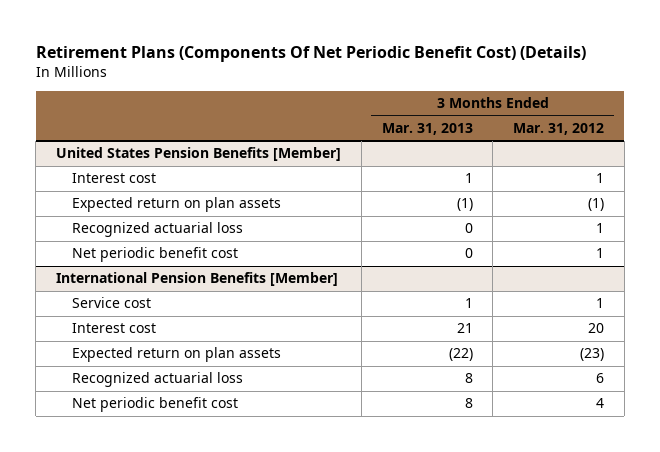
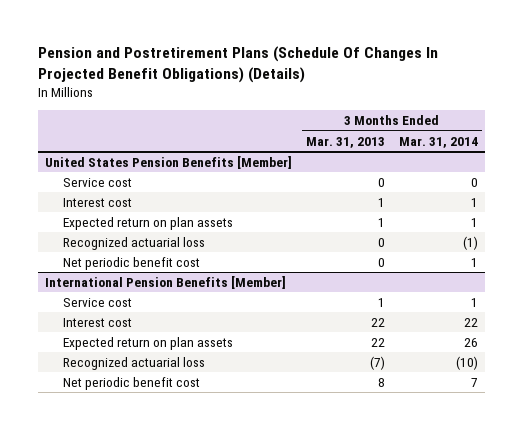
- Retirement Plans (Components Of Net Periodic Benefit Cost) (Details)
+ Pension and Postretirement Plans (Schedule Of Changes In Projected Benefit Obligations) (Details)
- | 3 Months Ended Mar. 31, 2013 | 3 Months Ended Mar. 31, 2012
+ | 3 Months Ended Mar. 31, 2013 | 3 Months Ended Mar. 31, 2014
@ United States Pension Benefits [Member]
+ Service cost | 0 | 0
- Expected return on plan assets | (1) | (1)
+ Expected return on plan assets | 1 | 1
@ International Pension Benefits [Member]
- Interest cost | 21 | 20
- Expected return on plan assets | (22) | (23)
- Recognized actuarial loss | 8 | 6
+ Interest cost | 22 | 22
+ Expected return on plan assets | 22 | 26
+ Recognized actuarial loss | (7) | (10)

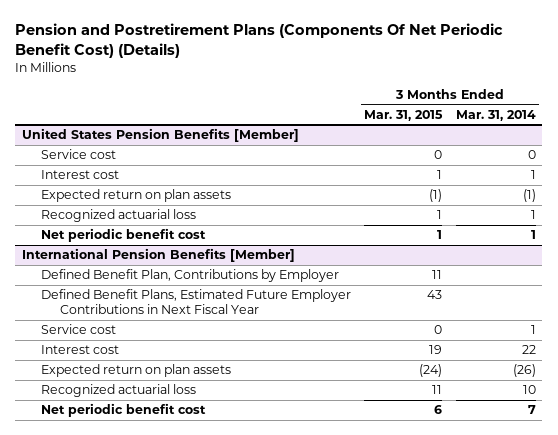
- Pension and Postretirement Plans (Schedule Of Changes In Projected Benefit Obligations) (Details)
+ Pension and Postretirement Plans (Components Of Net Periodic Benefit Cost) (Details)
- | 3 Months Ended Mar. 31, 2013 | 3 Months Ended Mar. 31, 2014
+ | 3 Months Ended Mar. 31, 2015 | 3 Months Ended Mar. 31, 2014
@ United States Pension Benefits [Member]
- Expected return on plan assets | 1 | 1
- Recognized actuarial loss | 0 | (1)
+ Expected return on plan assets | (1) | (1)
+ Recognized actuarial loss | 1 | 1
@ International Pension Benefits [Member]
+ Defined Benefit Plan, Contributions by Employer | 11 |
+ Defined Benefit Plans, Estimated Future Employer Contributions in Next Fiscal Year | 43 |
- Expected return on plan assets | 22 | 26
- Recognized actuarial loss | (7) | (10)
+ Expected return on plan assets | (24) | (26)
+ Recognized actuarial loss | 11 | 10

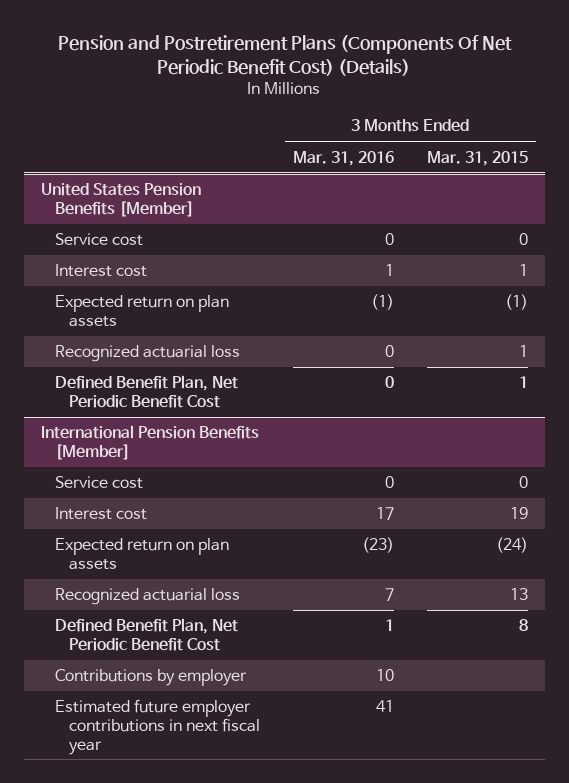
- | 3 Months Ended Mar. 31, 2015 | 3 Months Ended Mar. 31, 2014
+ | 3 Months Ended Mar. 31, 2016 | 3 Months Ended Mar. 31, 2015
@ United States Pension Benefits [Member]
- Net periodic benefit cost | 1 | 1
+ Defined Benefit Plan, Net Periodic Benefit Cost | 0 | 1
@ International Pension Benefits [Member]
- Defined Benefit Plan, Contributions by Employer | 11 |
- Defined Benefit Plans, Estimated Future Employer Contributions in Next Fiscal Year | 43 |
- Recognized actuarial loss | 11 | 10
- Net periodic benefit cost | 6 | 7
+ Recognized actuarial loss | 7 | 13
+ Defined Benefit Plan, Net Periodic Benefit Cost | 1 | 8
+ Contributions by employer | 10 |
+ Estimated future employer contributions in next fiscal year | 41 |

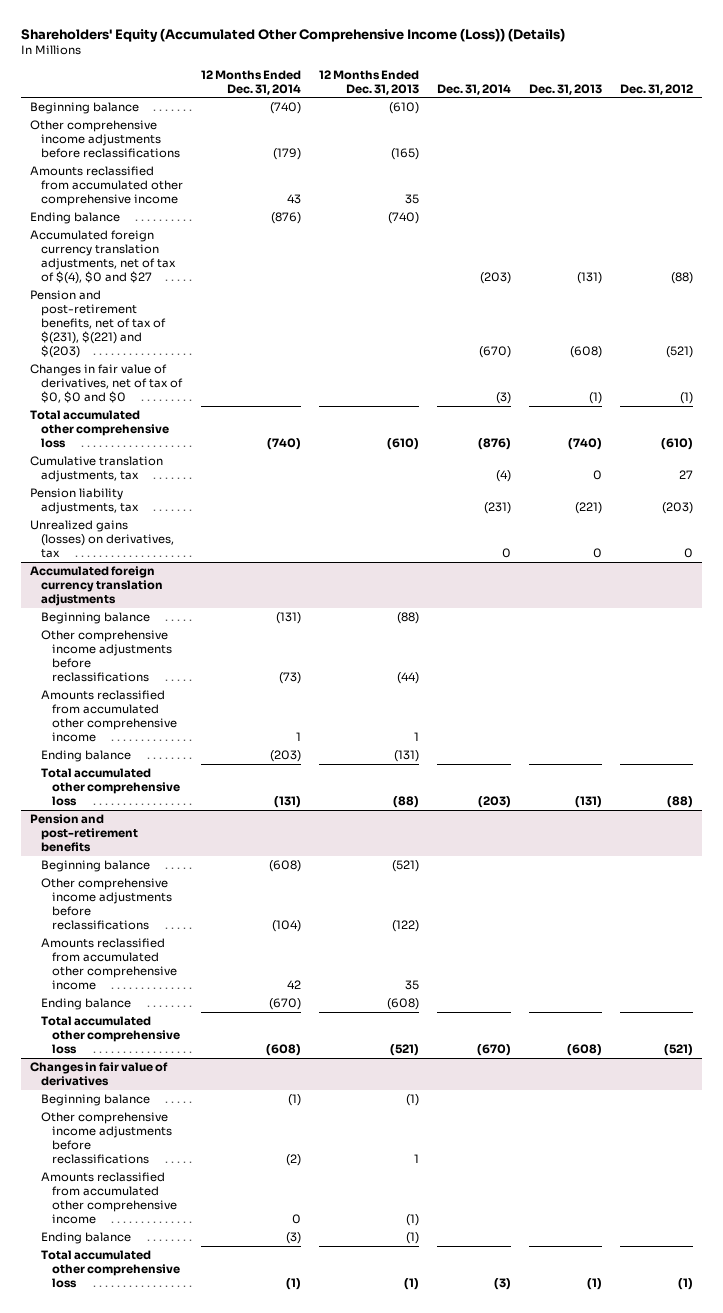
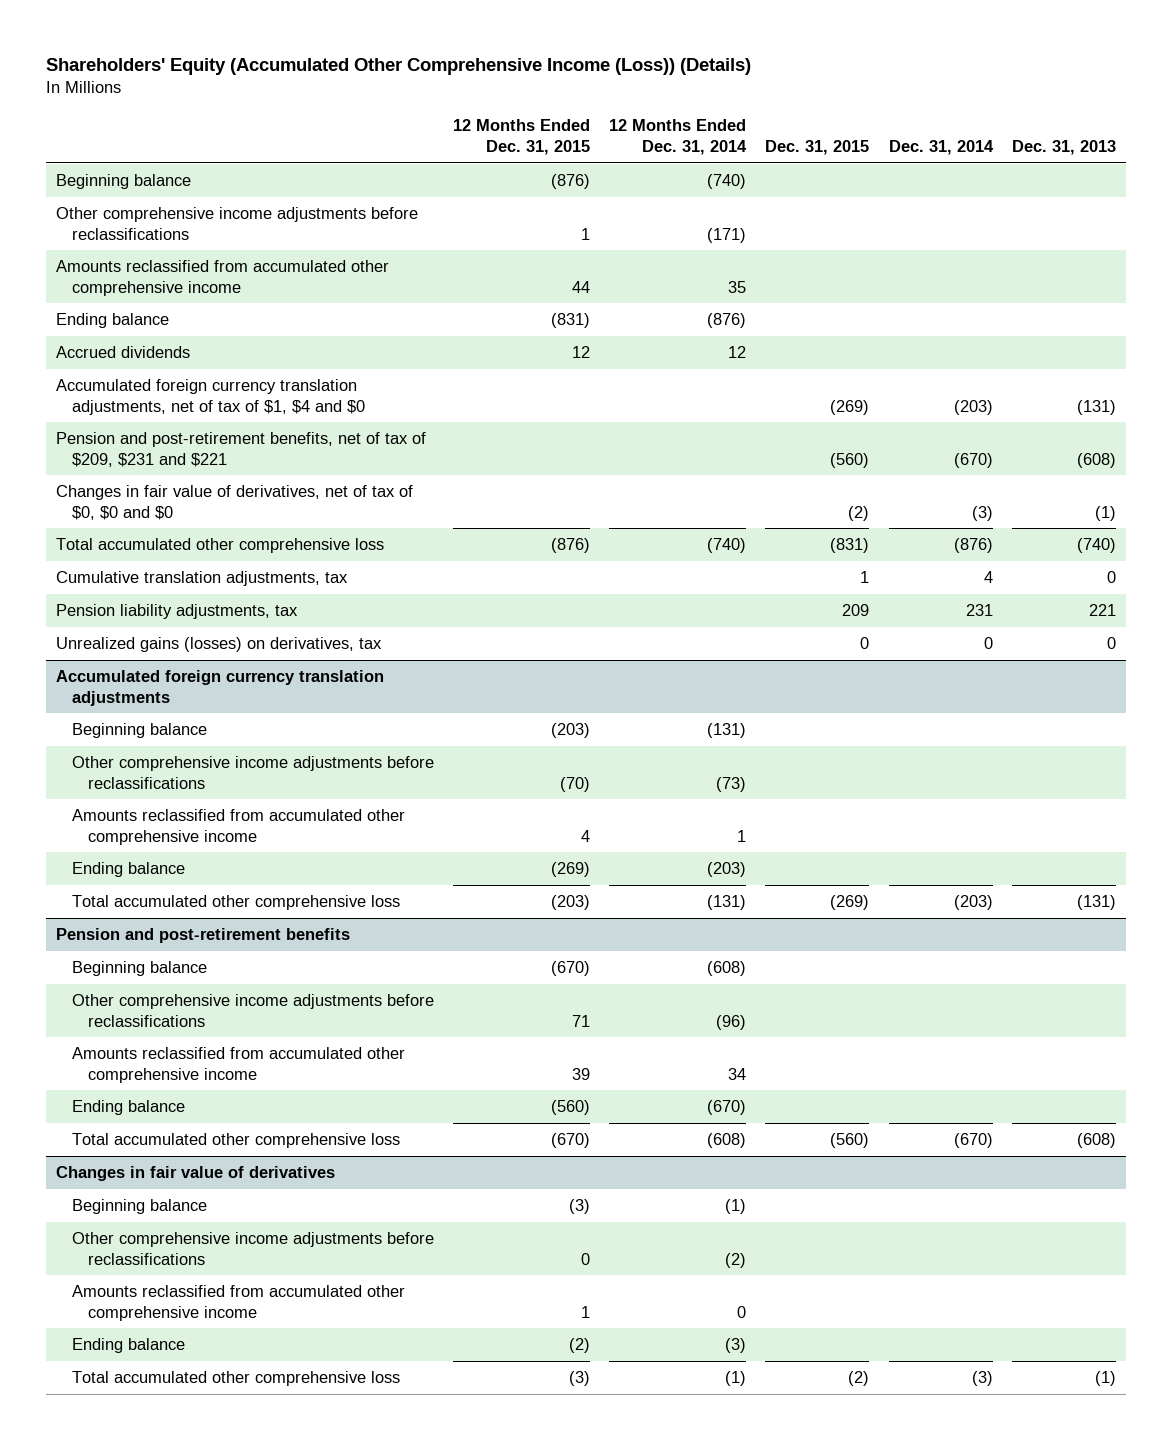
- | 12 Months Ended Dec. 31, 2014 | 12 Months Ended Dec. 31, 2013 | Dec. 31, 2014 | Dec. 31, 2013 | Dec. 31, 2012
+ | 12 Months Ended Dec. 31, 2015 | 12 Months Ended Dec. 31, 2014 | Dec. 31, 2015 | Dec. 31, 2014 | Dec. 31, 2013
- Other comprehensive income adjustments before reclassifications | (179) | (165) | | |
- Amounts reclassified from accumulated other comprehensive income | 43 | 35 | | |
+ Other comprehensive income adjustments before reclassifications | 1 | (171) | | |
+ Amounts reclassified from accumulated other comprehensive income | 44 | 35 | | |
- Accumulated foreign currency translation adjustments, net of tax of $(4), $0 and $27 | | | (203) | (131) | (88)
- Pension and post-retirement benefits, net of tax of $(231), $(221) and $(203) | | | (670) | (608) | (521)
+ Accrued dividends | 12 | 12 | | |
+ Accumulated foreign currency translation adjustments, net of tax of $1, $4 and $0 | | | (269) | (203) | (131)
+ Pension and post-retirement benefits, net of tax of $209, $231 and $221 | | | (560) | (670) | (608)
- Cumulative translation adjustments, tax | | | (4) | 0 | 27
- Pension liability adjustments, tax | | | (231) | (221) | (203)
+ Cumulative translation adjustments, tax | | | 1 | 4 | 0
+ Pension liability adjustments, tax | | | 209 | 231 | 221
@ Pension and post-retirement benefits
- Other comprehensive income adjustments before reclassifications | (104) | (122) | | |
- Amounts reclassified from accumulated other comprehensive income | 42 | 35 | | |
+ Other comprehensive income adjustments before reclassifications | 71 | (96) | | |
+ Amounts reclassified from accumulated other comprehensive income | 39 | 34 | | |

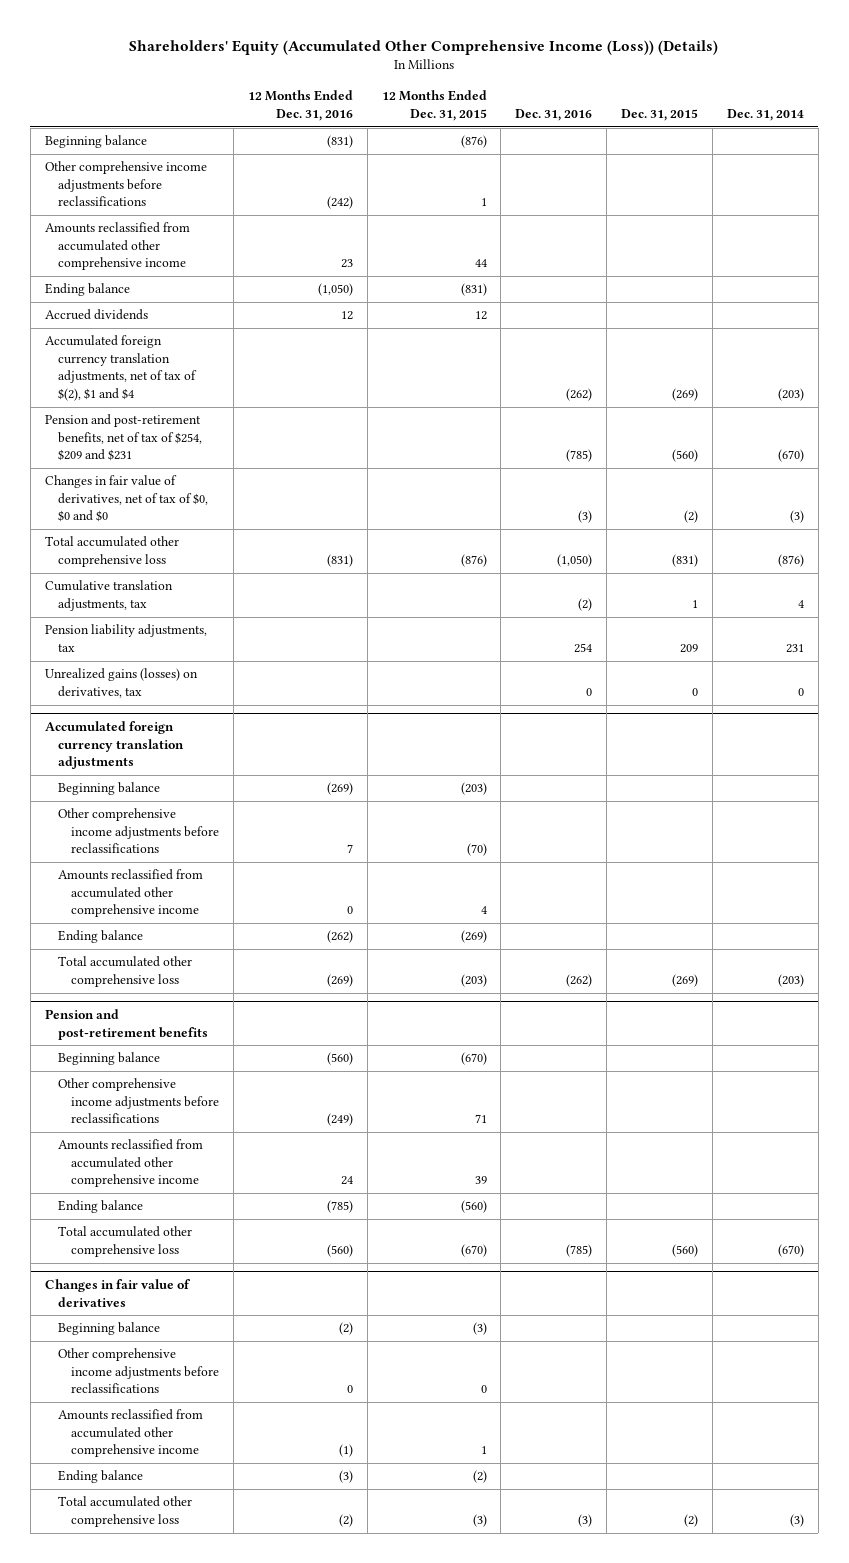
- | 12 Months Ended Dec. 31, 2015 | 12 Months Ended Dec. 31, 2014 | Dec. 31, 2015 | Dec. 31, 2014 | Dec. 31, 2013
+ | 12 Months Ended Dec. 31, 2016 | 12 Months Ended Dec. 31, 2015 | Dec. 31, 2016 | Dec. 31, 2015 | Dec. 31, 2014
- Accumulated foreign currency translation adjustments, net of tax of $1, $4 and $0 | | | (269) | (203) | (131)
- Pension and post-retirement benefits, net of tax of $209, $231 and $221 | | | (560) | (670) | (608)
+ Accumulated foreign currency translation adjustments, net of tax of $(2), $1 and $4 | | | (262) | (269) | (203)
+ Pension and post-retirement benefits, net of tax of $254, $209 and $231 | | | (785) | (560) | (670)

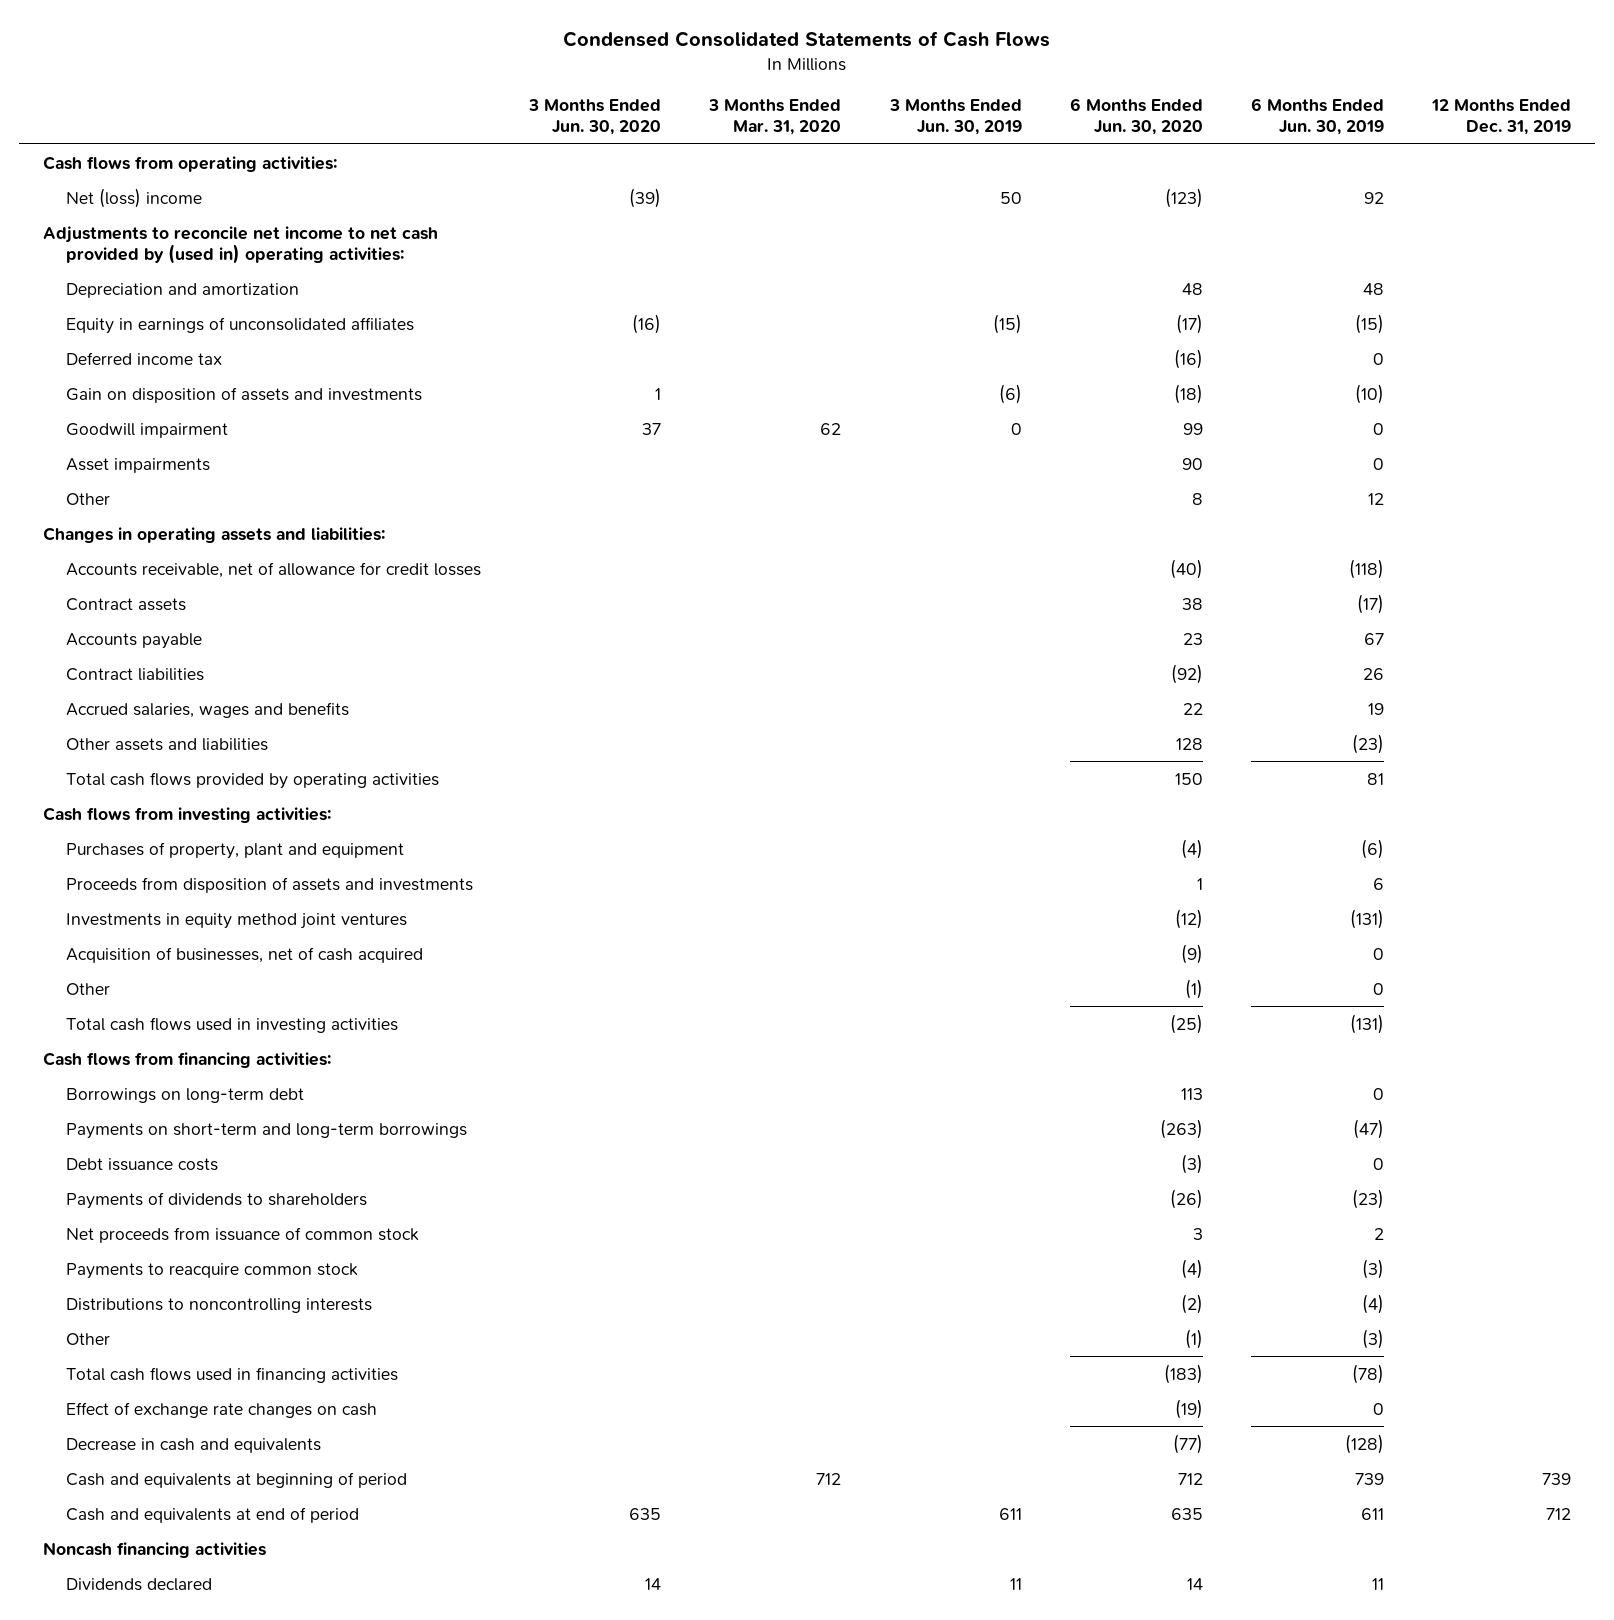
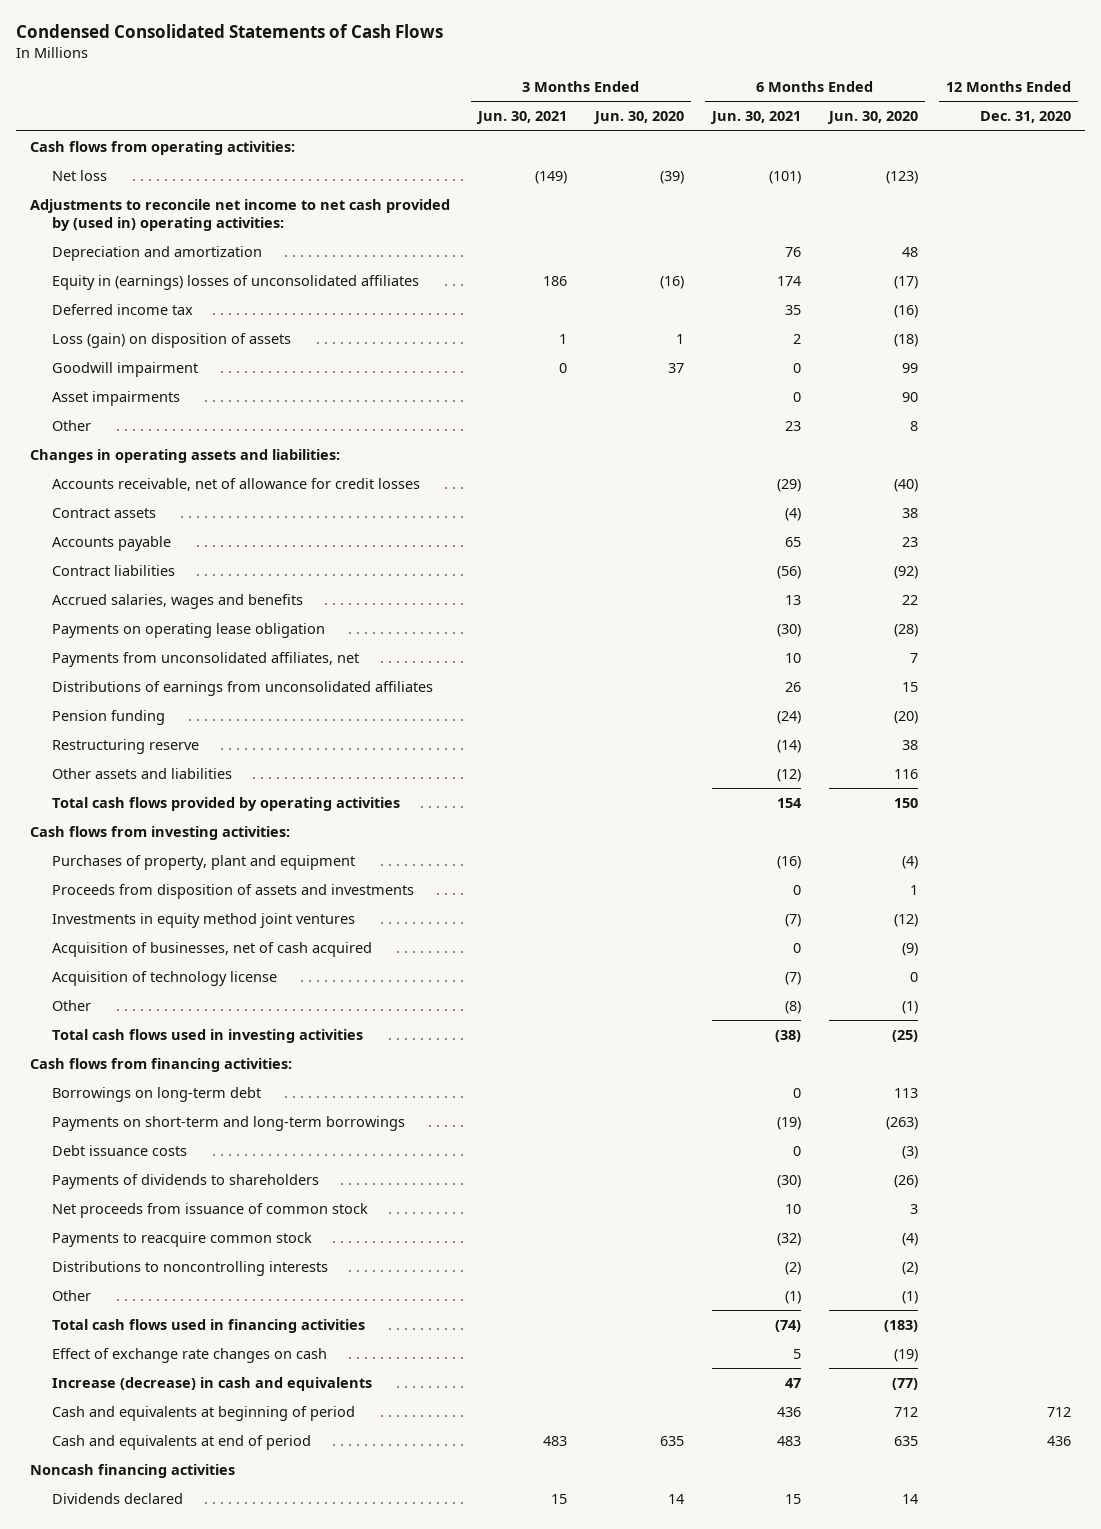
- | 3 Months Ended Jun. 30, 2020 | 3 Months Ended Mar. 31, 2020 | 3 Months Ended Jun. 30, 2019 | 6 Months Ended Jun. 30, 2020 | 6 Months Ended Jun. 30, 2019 | 12 Months Ended Dec. 31, 2019
+ | 3 Months Ended Jun. 30, 2021 | 3 Months Ended Jun. 30, 2020 | 6 Months Ended Jun. 30, 2021 | 6 Months Ended Jun. 30, 2020 | 12 Months Ended Dec. 31, 2020
- Net (loss) income | (39) | | 50 | (123) | 92 |
+ Net loss | (149) | (39) | (101) | (123) |
- Equity in earnings of unconsolidated affiliates | (16) | | (15) | (17) | (15) |
+ Equity in (earnings) losses of unconsolidated affiliates | 186 | (16) | 174 | (17) |
- Gain on disposition of assets and investments | 1 | | (6) | (18) | (10) |
+ Loss (gain) on disposition of assets | 1 | 1 | 2 | (18) |
- Other assets and liabilities | | | | 128 | (23) |
+ Payments on operating lease obligation | | | (30) | (28) |
+ Payments from unconsolidated affiliates, net | | | 10 | 7 |
+ Distributions of earnings from unconsolidated affiliates | | | 26 | 15 |
+ Pension funding | | | (24) | (20) |
+ Restructuring reserve | | | (14) | 38 |
+ Other assets and liabilities | | | (12) | 116 |
+ Acquisition of technology license | | | (7) | 0 |
- Decrease in cash and equivalents | | | | (77) | (128) |
+ Increase (decrease) in cash and equivalents | | | 47 | (77) |

